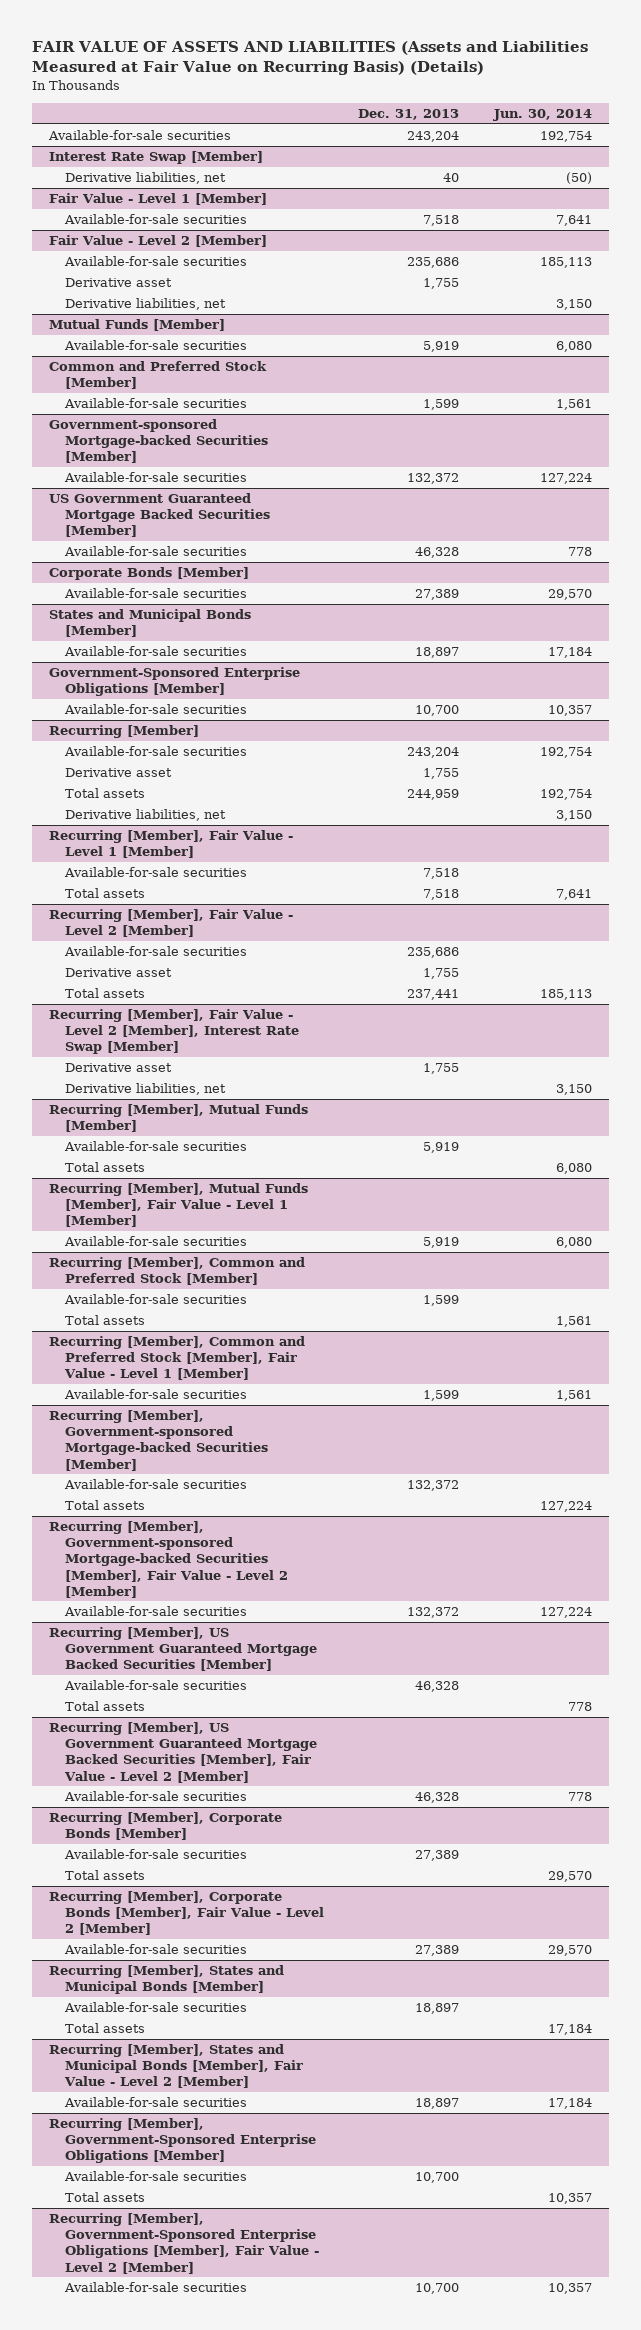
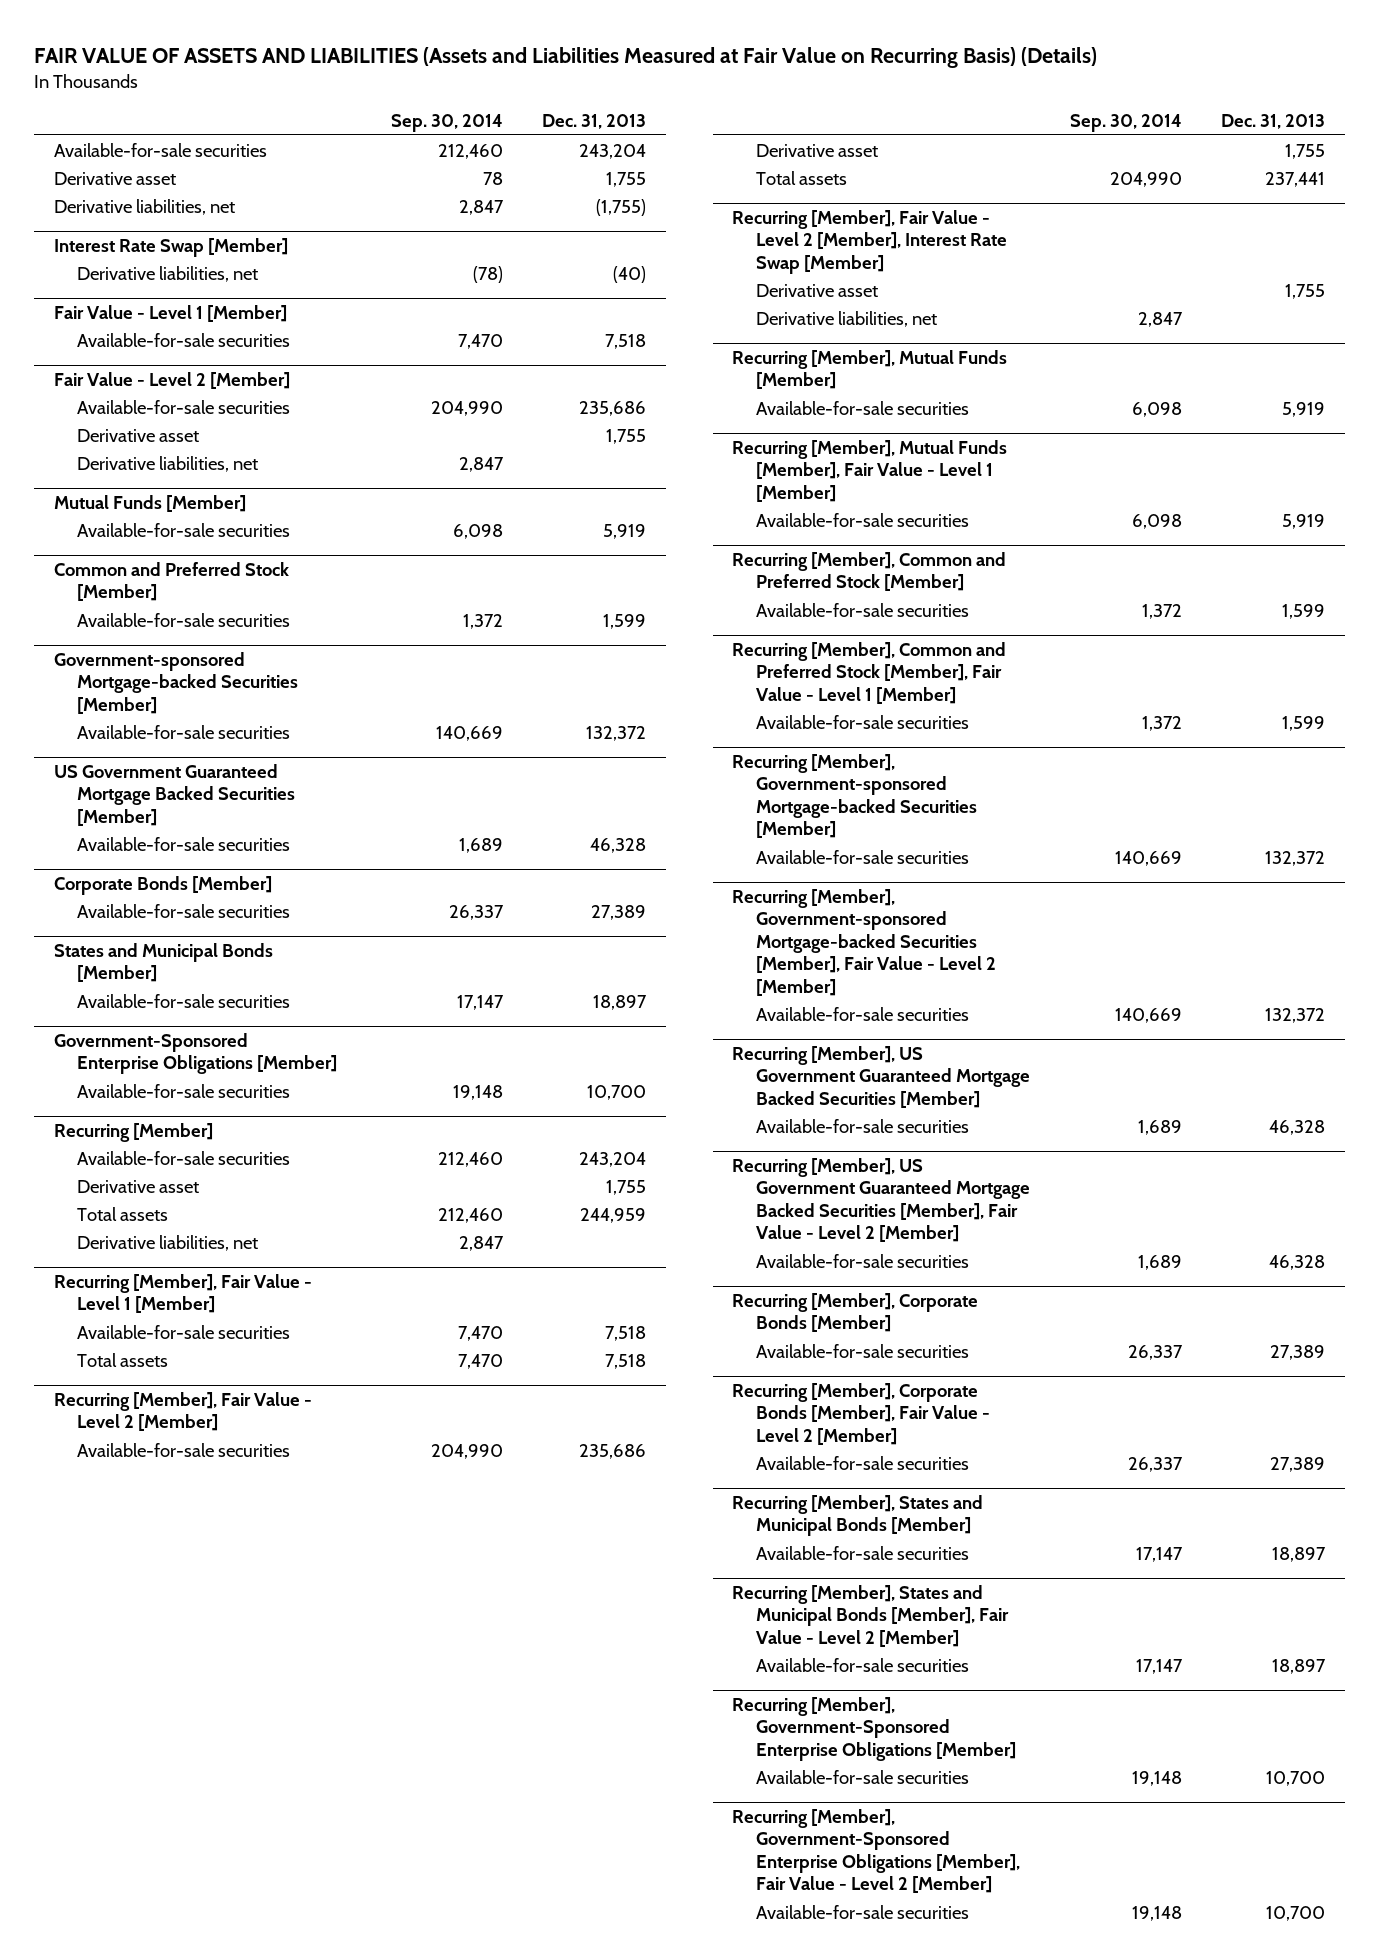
- | Dec. 31, 2013 | Jun. 30, 2014
+ | Sep. 30, 2014 | Dec. 31, 2013
+ Derivative asset | 78 | 1,755
+ Derivative liabilities, net | 2,847 | (1,755)
@ Interest Rate Swap [Member]
- Derivative liabilities, net | 40 | (50)
+ Derivative liabilities, net | (78) | (40)
@ Recurring [Member], Mutual Funds [Member]
- Total assets | | 6,080
@ Recurring [Member], Common and Preferred Stock [Member]
- Total assets | | 1,561
@ Recurring [Member], Government-sponsored Mortgage-backed Securities [Member]
- Total assets | | 127,224
@ Recurring [Member], US Government Guaranteed Mortgage Backed Securities [Member]
- Total assets | | 778
@ Recurring [Member], Corporate Bonds [Member]
- Total assets | | 29,570
@ Recurring [Member], States and Municipal Bonds [Member]
- Total assets | | 17,184
@ Recurring [Member], Government-Sponsored Enterprise Obligations [Member]
- Total assets | | 10,357

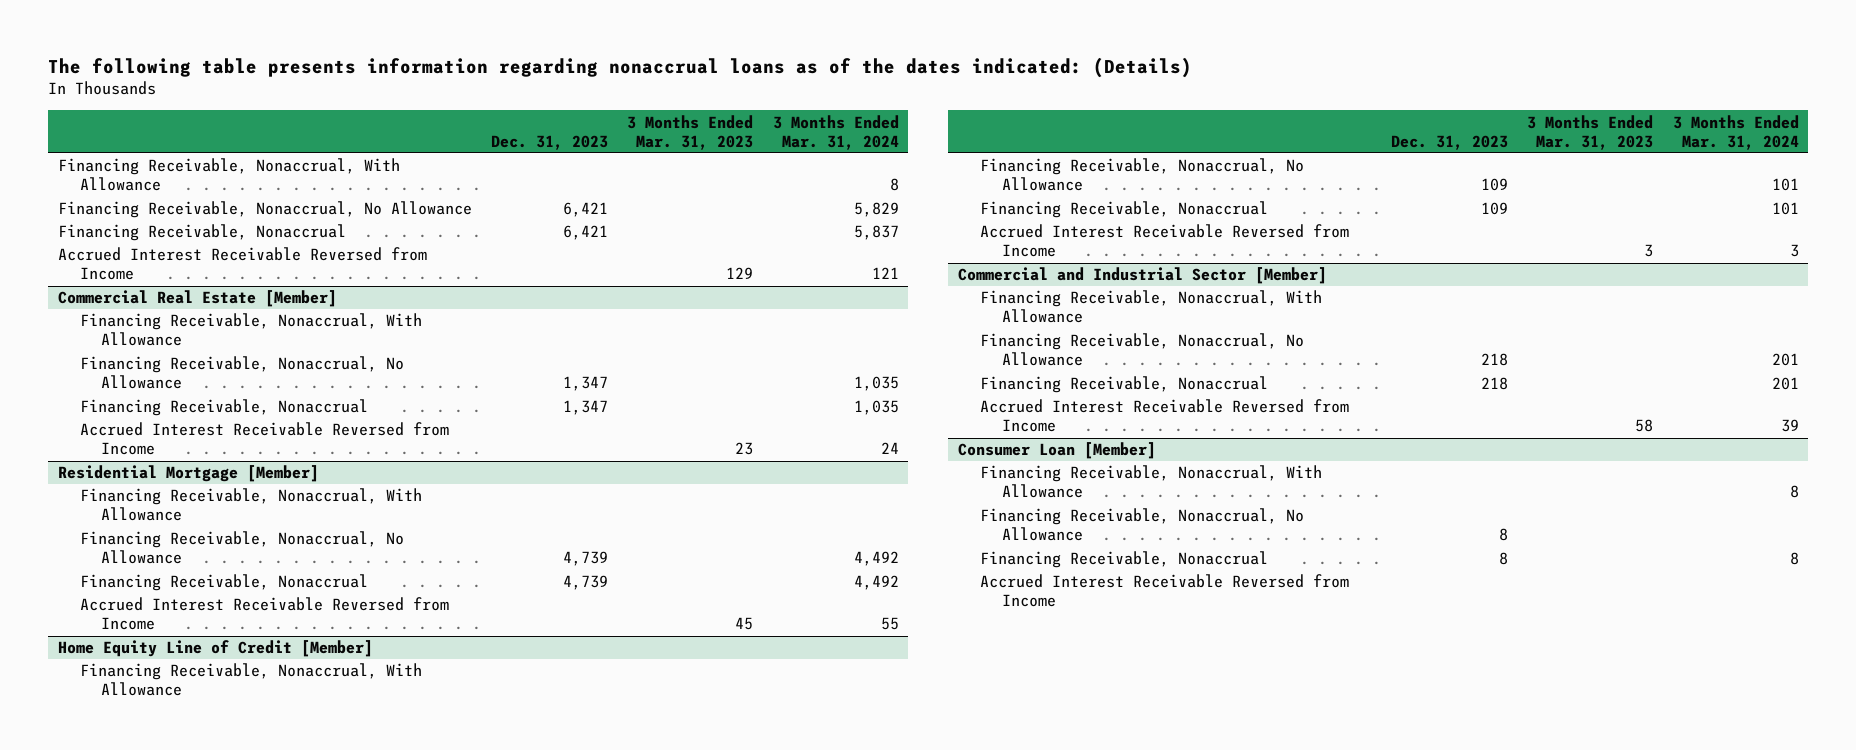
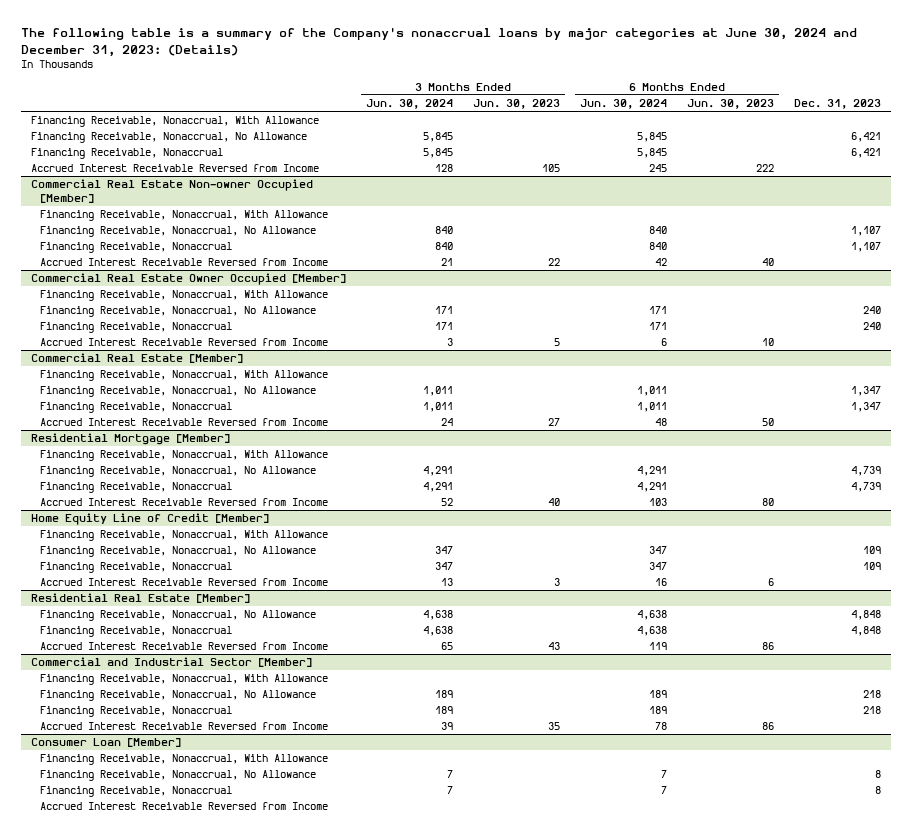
- The following table presents information regarding nonaccrual loans as of the dates indicated: (Details)
+ The following table is a summary of the Company's nonaccrual loans by major categories at June 30, 2024 and December 31, 2023: (Details)
- | Dec. 31, 2023 | 3 Months Ended Mar. 31, 2023 | 3 Months Ended Mar. 31, 2024
+ | 3 Months Ended Jun. 30, 2024 | 3 Months Ended Jun. 30, 2023 | 6 Months Ended Jun. 30, 2024 | 6 Months Ended Jun. 30, 2023 | Dec. 31, 2023
+ Commercial Real Estate Non-owner Occupied [Member]
+ Financing Receivable, Nonaccrual, With Allowance
+ Financing Receivable, Nonaccrual, No Allowance | 840 | | 840 | | 1,107
+ Financing Receivable, Nonaccrual | 840 | | 840 | | 1,107
+ Accrued Interest Receivable Reversed from Income | 21 | 22 | 42 | 40 |
+ Commercial Real Estate Owner Occupied [Member]
+ Financing Receivable, Nonaccrual, With Allowance
+ Financing Receivable, Nonaccrual, No Allowance | 171 | | 171 | | 240
+ Financing Receivable, Nonaccrual | 171 | | 171 | | 240
+ Accrued Interest Receivable Reversed from Income | 3 | 5 | 6 | 10 |
+ Residential Real Estate [Member]
+ Financing Receivable, Nonaccrual, No Allowance | 4,638 | | 4,638 | | 4,848
+ Financing Receivable, Nonaccrual | 4,638 | | 4,638 | | 4,848
+ Accrued Interest Receivable Reversed from Income | 65 | 43 | 119 | 86 |

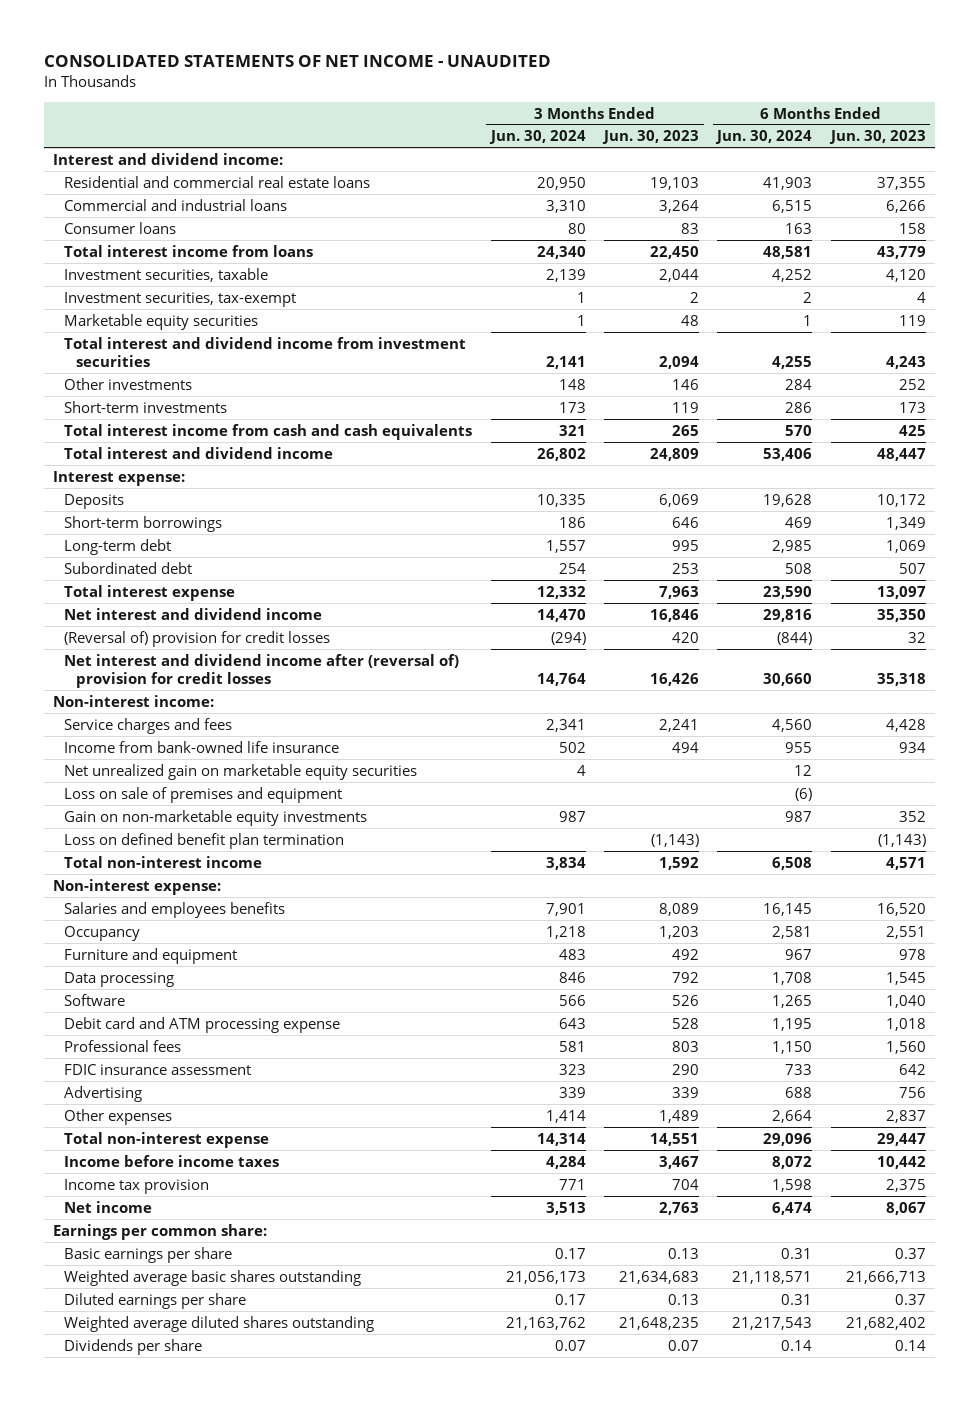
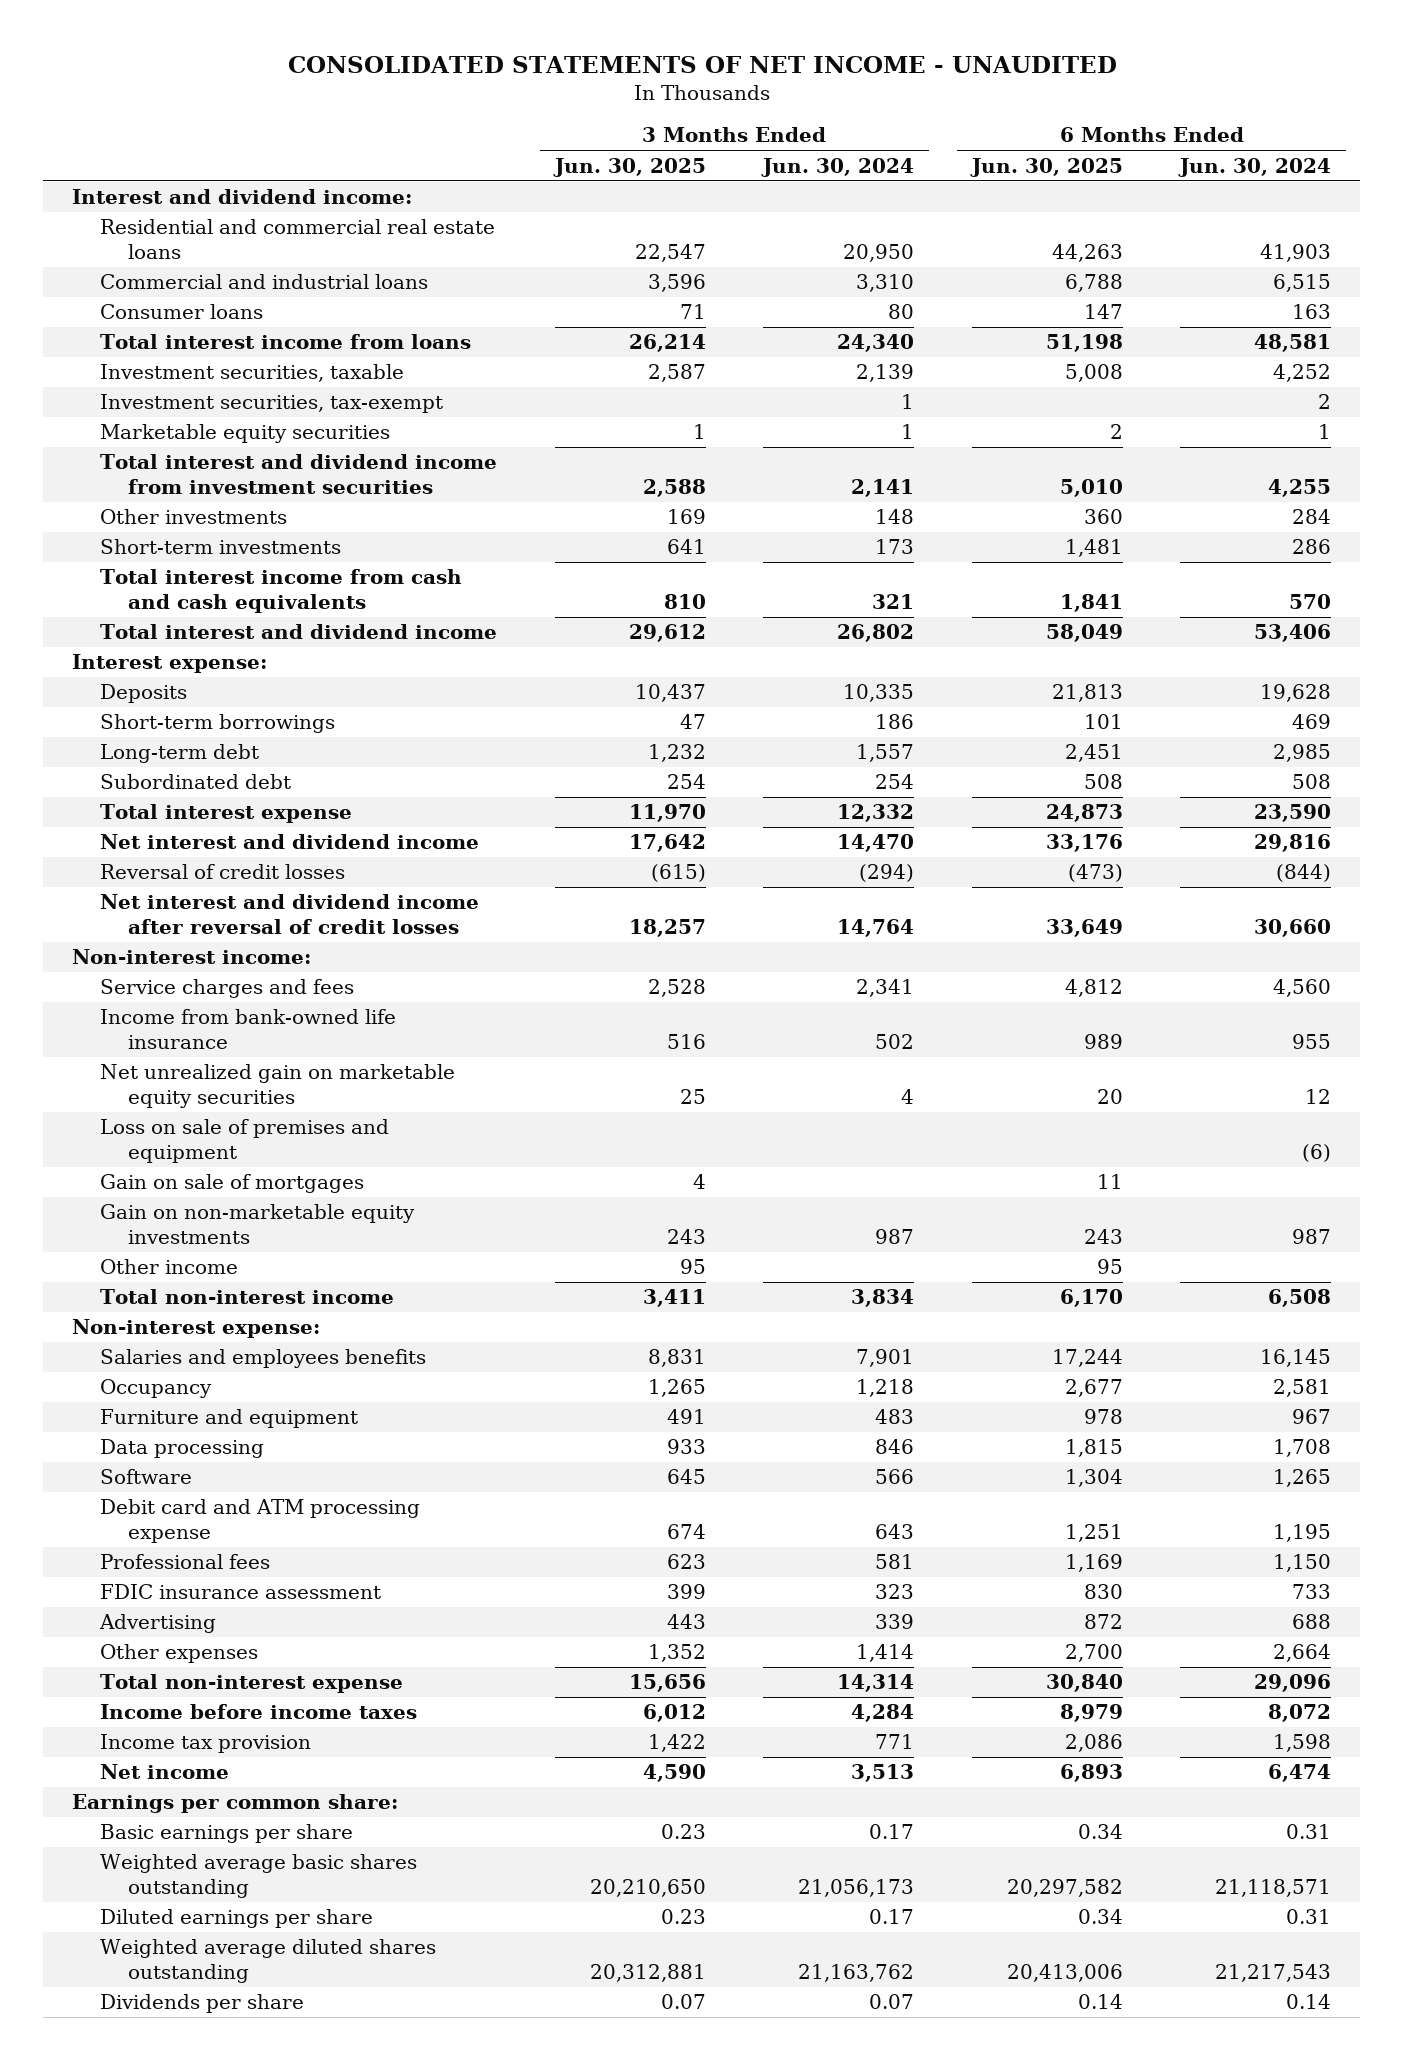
- | 3 Months Ended Jun. 30, 2024 | 3 Months Ended Jun. 30, 2023 | 6 Months Ended Jun. 30, 2024 | 6 Months Ended Jun. 30, 2023
+ | 3 Months Ended Jun. 30, 2025 | 3 Months Ended Jun. 30, 2024 | 6 Months Ended Jun. 30, 2025 | 6 Months Ended Jun. 30, 2024
- (Reversal of) provision for credit losses | (294) | 420 | (844) | 32
- Net interest and dividend income after (reversal of) provision for credit losses | 14,764 | 16,426 | 30,660 | 35,318
+ Reversal of credit losses | (615) | (294) | (473) | (844)
+ Net interest and dividend income after reversal of credit losses | 18,257 | 14,764 | 33,649 | 30,660
+ Gain on sale of mortgages | 4 | | 11 |
- Loss on defined benefit plan termination | | (1,143) | | (1,143)
+ Other income | 95 | | 95 |

